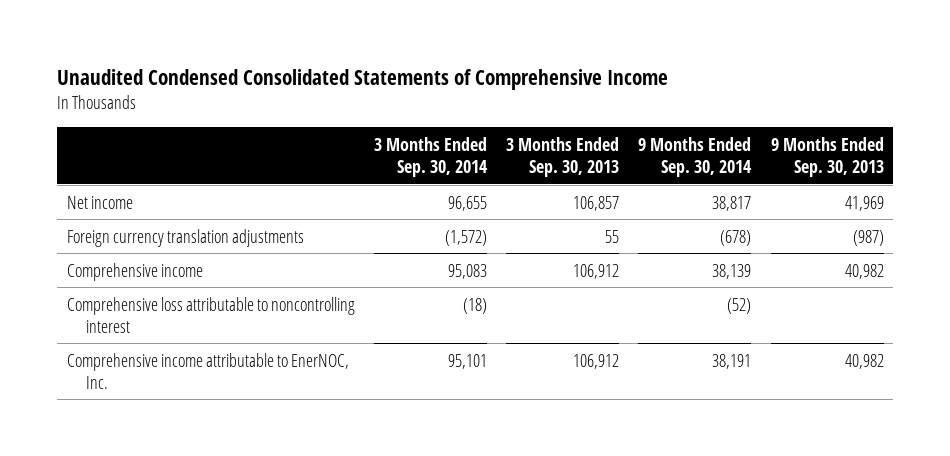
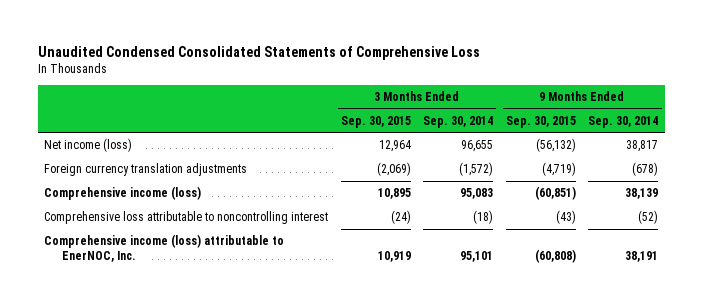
- Unaudited Condensed Consolidated Statements of Comprehensive Income
+ Unaudited Condensed Consolidated Statements of Comprehensive Loss
- | 3 Months Ended Sep. 30, 2014 | 3 Months Ended Sep. 30, 2013 | 9 Months Ended Sep. 30, 2014 | 9 Months Ended Sep. 30, 2013
+ | 3 Months Ended Sep. 30, 2015 | 3 Months Ended Sep. 30, 2014 | 9 Months Ended Sep. 30, 2015 | 9 Months Ended Sep. 30, 2014
- Net income | 96,655 | 106,857 | 38,817 | 41,969
+ Net income (loss) | 12,964 | 96,655 | (56,132) | 38,817
- Comprehensive income | 95,083 | 106,912 | 38,139 | 40,982
+ Comprehensive income (loss) | 10,895 | 95,083 | (60,851) | 38,139
- Comprehensive income attributable to EnerNOC, Inc. | 95,101 | 106,912 | 38,191 | 40,982
+ Comprehensive income (loss) attributable to EnerNOC, Inc. | 10,919 | 95,101 | (60,808) | 38,191

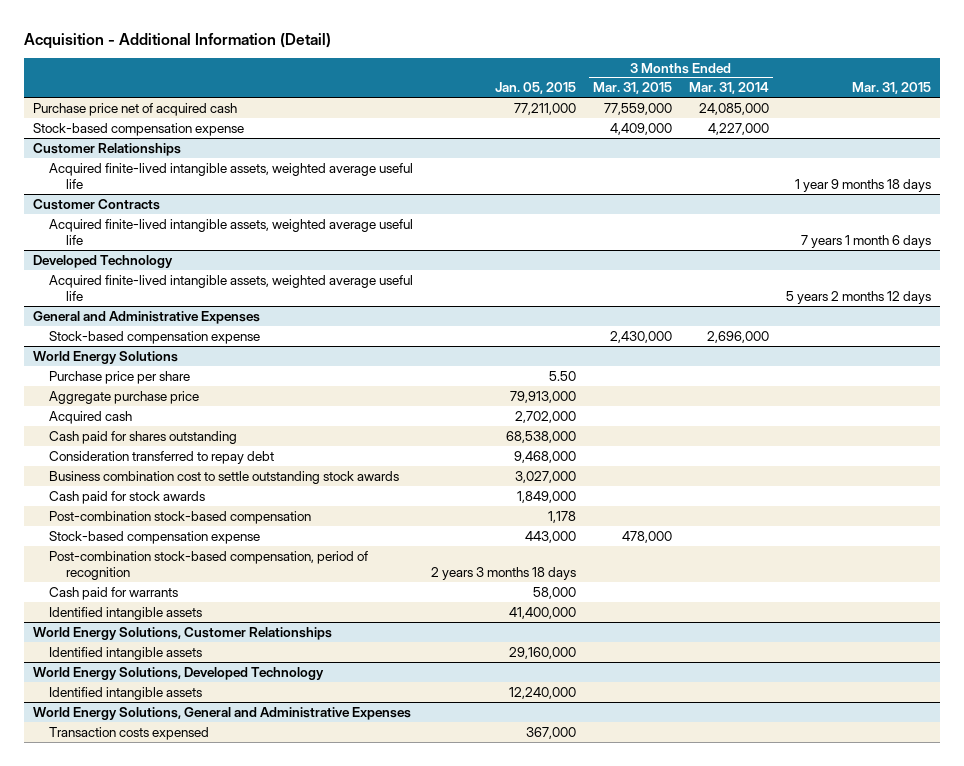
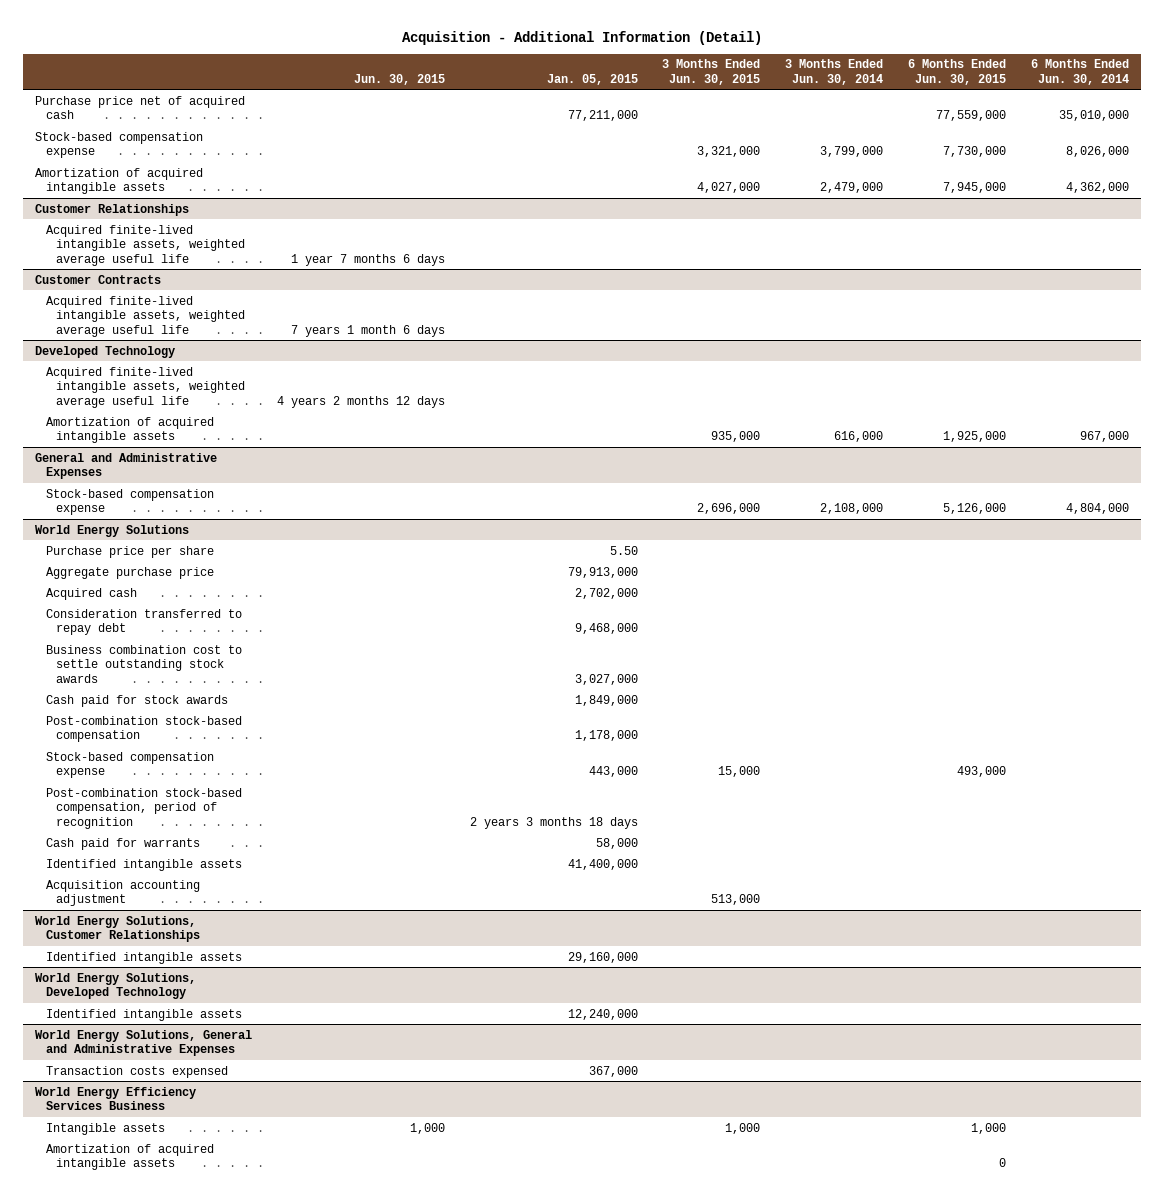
- | Jan. 05, 2015 | 3 Months Ended Mar. 31, 2015 | 3 Months Ended Mar. 31, 2014 | Mar. 31, 2015
+ | Jun. 30, 2015 | Jan. 05, 2015 | 3 Months Ended Jun. 30, 2015 | 3 Months Ended Jun. 30, 2014 | 6 Months Ended Jun. 30, 2015 | 6 Months Ended Jun. 30, 2014
+ Amortization of acquired intangible assets | | | 4,027,000 | 2,479,000 | 7,945,000 | 4,362,000
@ Developed Technology
+ Amortization of acquired intangible assets | | | 935,000 | 616,000 | 1,925,000 | 967,000
@ World Energy Solutions
- Cash paid for shares outstanding | 68,538,000 | | |
- Post-combination stock-based compensation | 1,178 | | |
+ Post-combination stock-based compensation | | 1,178,000 | | | |
+ Acquisition accounting adjustment | | | 513,000 | | |
+ World Energy Efficiency Services Business
+ Intangible assets | 1,000 | | 1,000 | | 1,000 |
+ Amortization of acquired intangible assets | | | | | 0 |

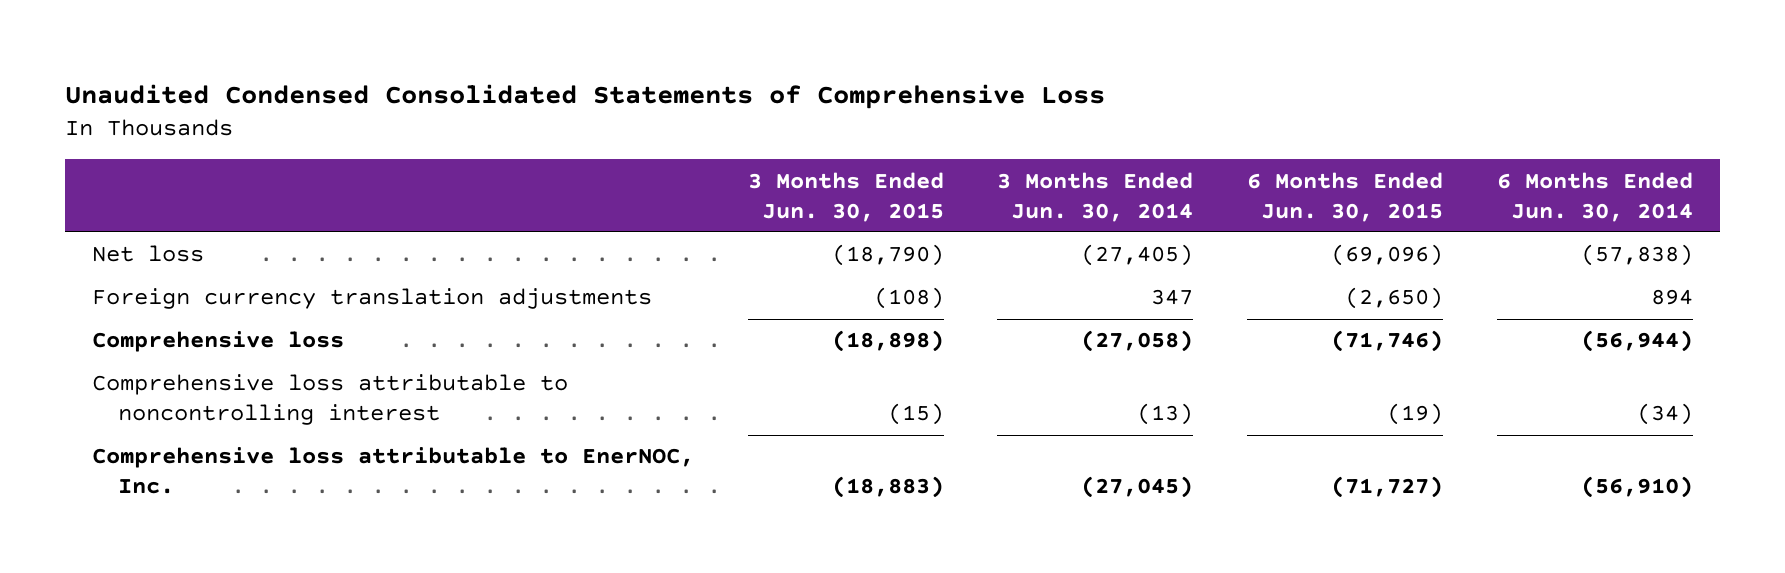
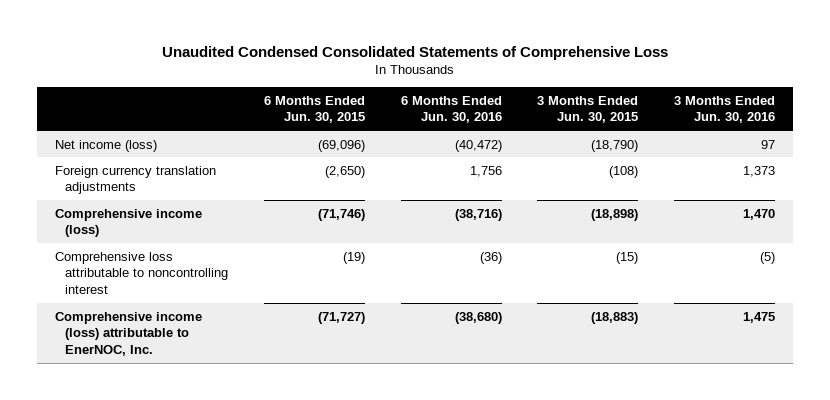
- | 3 Months Ended Jun. 30, 2015 | 3 Months Ended Jun. 30, 2014 | 6 Months Ended Jun. 30, 2015 | 6 Months Ended Jun. 30, 2014
+ | 6 Months Ended Jun. 30, 2015 | 6 Months Ended Jun. 30, 2016 | 3 Months Ended Jun. 30, 2015 | 3 Months Ended Jun. 30, 2016
- Net loss | (18,790) | (27,405) | (69,096) | (57,838)
+ Net income (loss) | (69,096) | (40,472) | (18,790) | 97
- Comprehensive loss | (18,898) | (27,058) | (71,746) | (56,944)
+ Comprehensive income (loss) | (71,746) | (38,716) | (18,898) | 1,470
- Comprehensive loss attributable to EnerNOC, Inc. | (18,883) | (27,045) | (71,727) | (56,910)
+ Comprehensive income (loss) attributable to EnerNOC, Inc. | (71,727) | (38,680) | (18,883) | 1,475

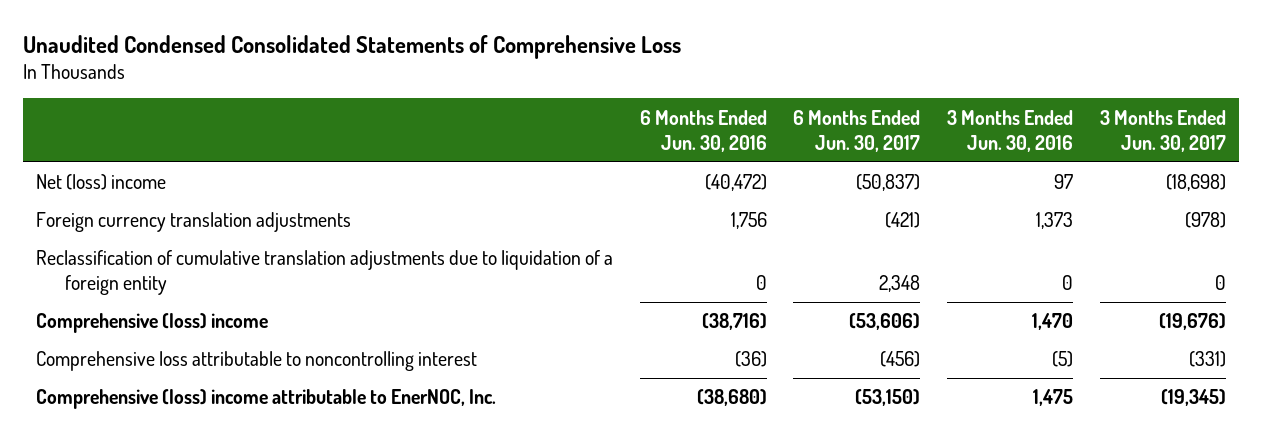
- | 6 Months Ended Jun. 30, 2015 | 6 Months Ended Jun. 30, 2016 | 3 Months Ended Jun. 30, 2015 | 3 Months Ended Jun. 30, 2016
+ | 6 Months Ended Jun. 30, 2016 | 6 Months Ended Jun. 30, 2017 | 3 Months Ended Jun. 30, 2016 | 3 Months Ended Jun. 30, 2017
- Net income (loss) | (69,096) | (40,472) | (18,790) | 97
+ Net (loss) income | (40,472) | (50,837) | 97 | (18,698)
- Comprehensive income (loss) | (71,746) | (38,716) | (18,898) | 1,470
+ Reclassification of cumulative translation adjustments due to liquidation of a foreign entity | 0 | 2,348 | 0 | 0
+ Comprehensive (loss) income | (38,716) | (53,606) | 1,470 | (19,676)
- Comprehensive income (loss) attributable to EnerNOC, Inc. | (71,727) | (38,680) | (18,883) | 1,475
+ Comprehensive (loss) income attributable to EnerNOC, Inc. | (38,680) | (53,150) | 1,475 | (19,345)

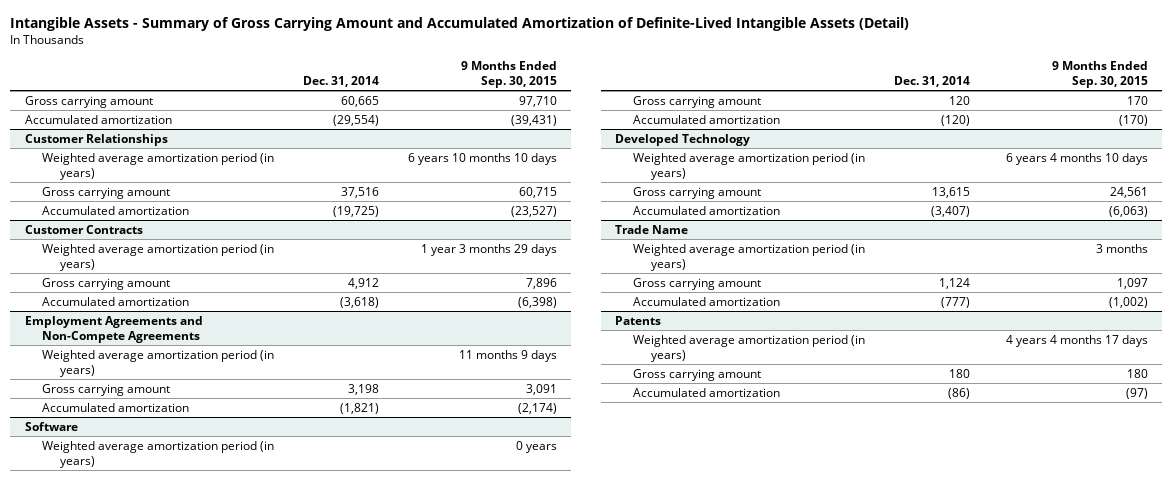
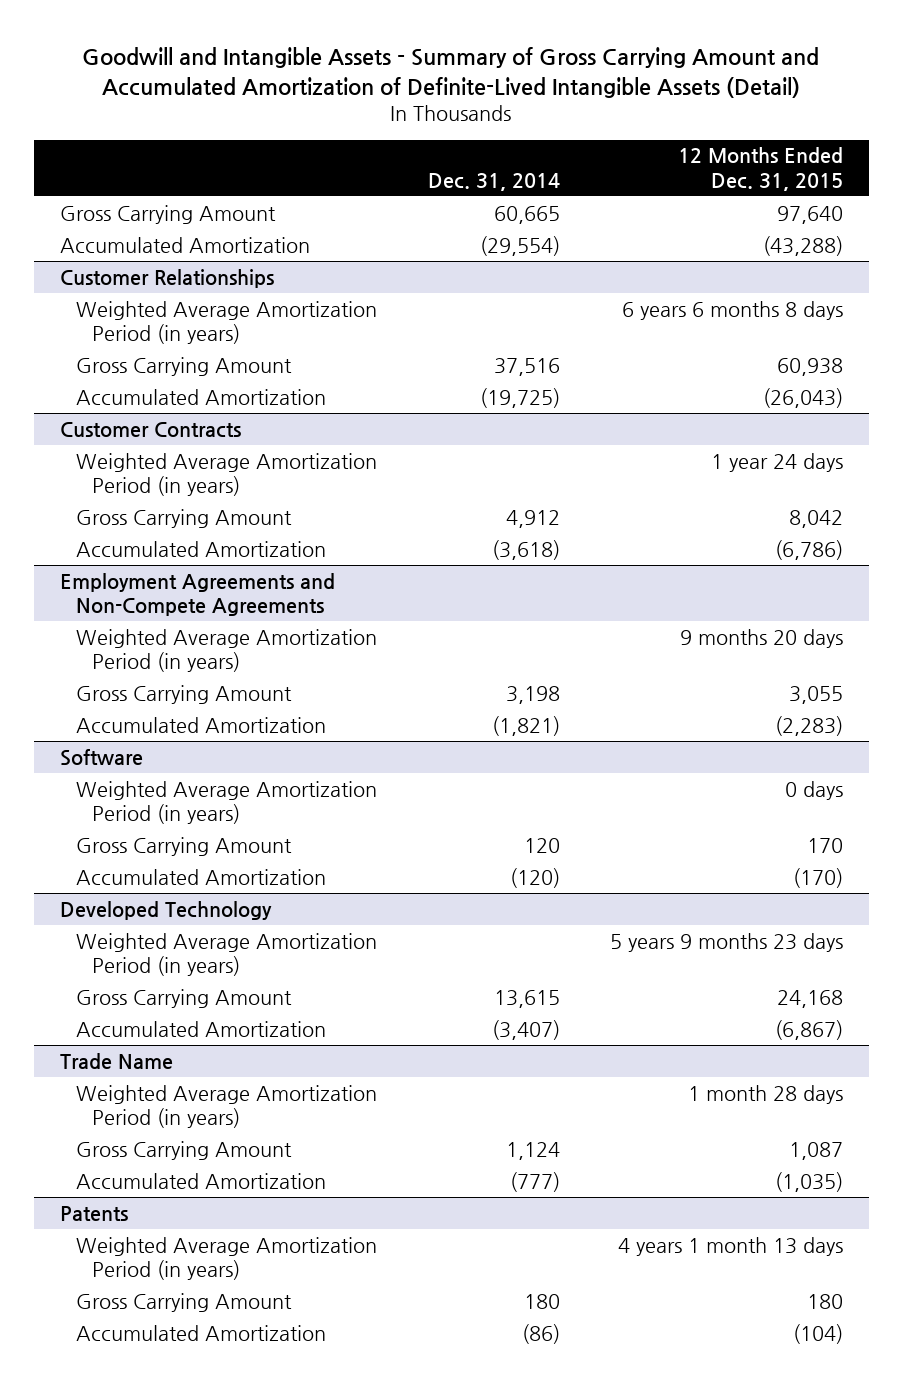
- Intangible Assets - Summary of Gross Carrying Amount and Accumulated Amortization of Definite-Lived Intangible Assets (Detail)
+ Goodwill and Intangible Assets - Summary of Gross Carrying Amount and Accumulated Amortization of Definite-Lived Intangible Assets (Detail)
- | Dec. 31, 2014 | 9 Months Ended Sep. 30, 2015
+ | Dec. 31, 2014 | 12 Months Ended Dec. 31, 2015
- Gross carrying amount | 60,665 | 97,710
- Accumulated amortization | (29,554) | (39,431)
+ Gross Carrying Amount | 60,665 | 97,640
+ Accumulated Amortization | (29,554) | (43,288)
@ Customer Relationships
- Weighted average amortization period (in years) | | 6 years 10 months 10 days
- Gross carrying amount | 37,516 | 60,715
- Accumulated amortization | (19,725) | (23,527)
+ Weighted Average Amortization Period (in years) | | 6 years 6 months 8 days
+ Gross Carrying Amount | 37,516 | 60,938
+ Accumulated Amortization | (19,725) | (26,043)
@ Customer Contracts
- Weighted average amortization period (in years) | | 1 year 3 months 29 days
- Gross carrying amount | 4,912 | 7,896
- Accumulated amortization | (3,618) | (6,398)
+ Weighted Average Amortization Period (in years) | | 1 year 24 days
+ Gross Carrying Amount | 4,912 | 8,042
+ Accumulated Amortization | (3,618) | (6,786)
@ Employment Agreements and Non-Compete Agreements
- Weighted average amortization period (in years) | | 11 months 9 days
- Gross carrying amount | 3,198 | 3,091
- Accumulated amortization | (1,821) | (2,174)
+ Weighted Average Amortization Period (in years) | | 9 months 20 days
+ Gross Carrying Amount | 3,198 | 3,055
+ Accumulated Amortization | (1,821) | (2,283)
@ Software
- Weighted average amortization period (in years) | | 0 years
- Gross carrying amount | 120 | 170
- Accumulated amortization | (120) | (170)
+ Weighted Average Amortization Period (in years) | | 0 days
+ Gross Carrying Amount | 120 | 170
+ Accumulated Amortization | (120) | (170)
@ Developed Technology
- Weighted average amortization period (in years) | | 6 years 4 months 10 days
- Gross carrying amount | 13,615 | 24,561
- Accumulated amortization | (3,407) | (6,063)
+ Weighted Average Amortization Period (in years) | | 5 years 9 months 23 days
+ Gross Carrying Amount | 13,615 | 24,168
+ Accumulated Amortization | (3,407) | (6,867)
@ Trade Name
- Weighted average amortization period (in years) | | 3 months
- Gross carrying amount | 1,124 | 1,097
- Accumulated amortization | (777) | (1,002)
+ Weighted Average Amortization Period (in years) | | 1 month 28 days
+ Gross Carrying Amount | 1,124 | 1,087
+ Accumulated Amortization | (777) | (1,035)
@ Patents
- Weighted average amortization period (in years) | | 4 years 4 months 17 days
- Gross carrying amount | 180 | 180
- Accumulated amortization | (86) | (97)
+ Weighted Average Amortization Period (in years) | | 4 years 1 month 13 days
+ Gross Carrying Amount | 180 | 180
+ Accumulated Amortization | (86) | (104)

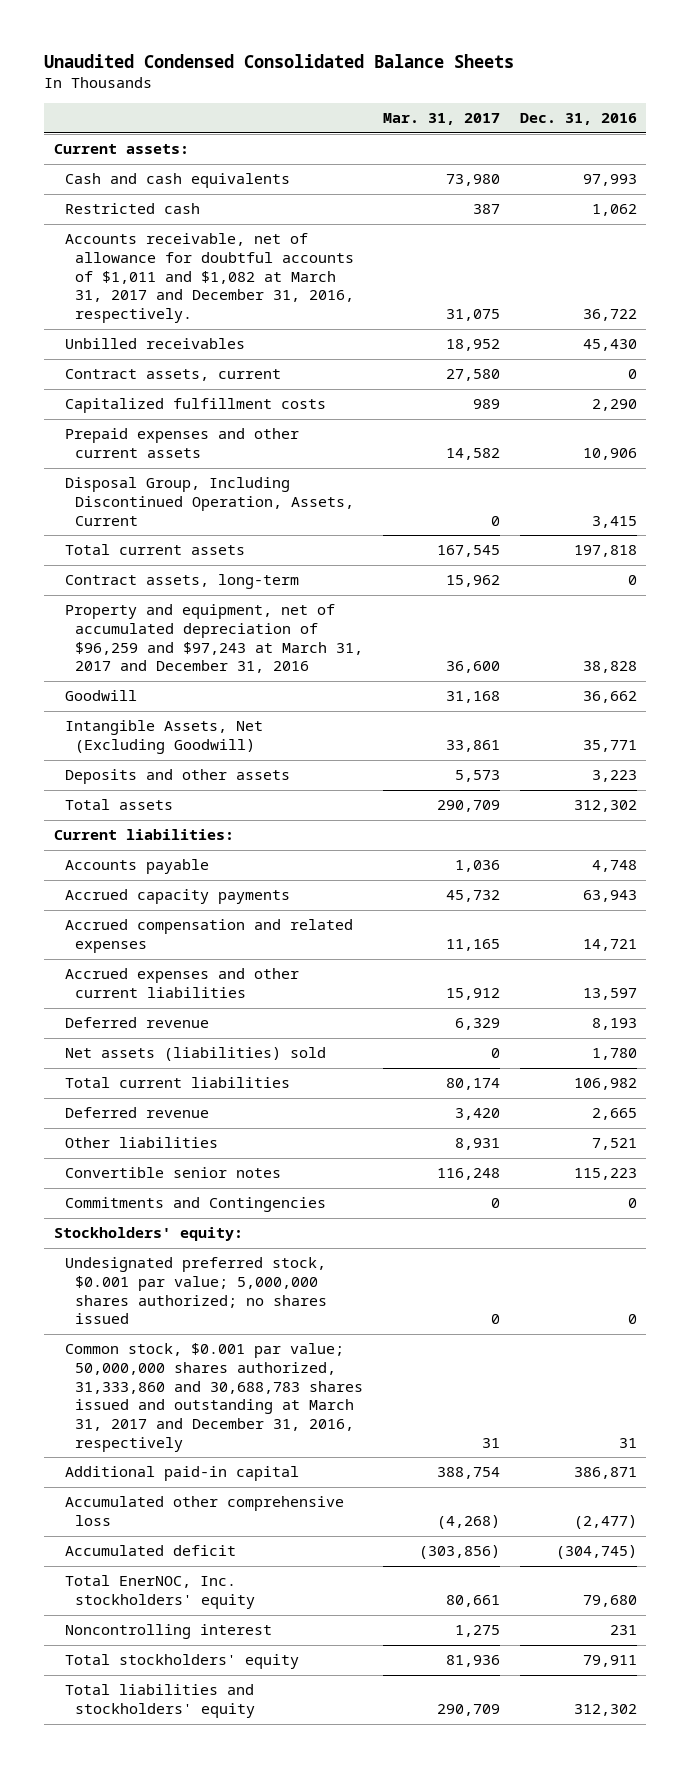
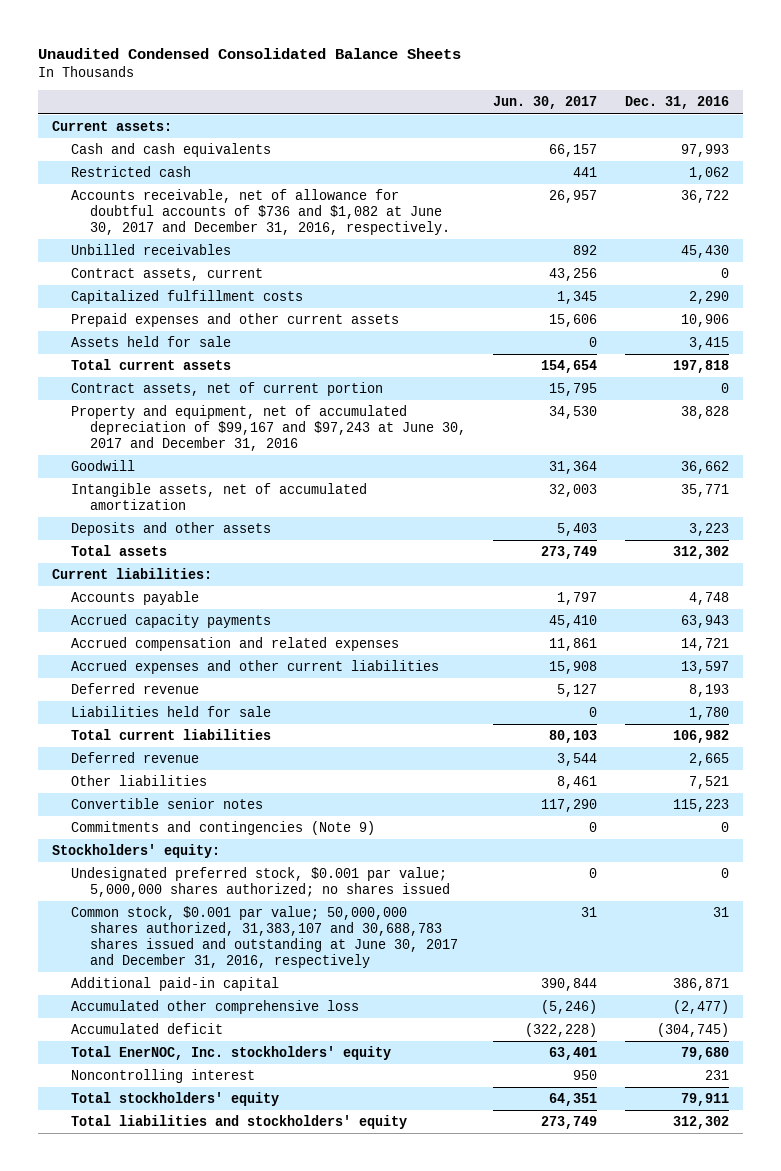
- | Mar. 31, 2017 | Dec. 31, 2016
+ | Jun. 30, 2017 | Dec. 31, 2016
- Accounts receivable, net of allowance for doubtful accounts of $1,011 and $1,082 at March 31, 2017 and December 31, 2016, respectively. | 31,075 | 36,722
+ Accounts receivable, net of allowance for doubtful accounts of $736 and $1,082 at June 30, 2017 and December 31, 2016, respectively. | 26,957 | 36,722
- Disposal Group, Including Discontinued Operation, Assets, Current | 0 | 3,415
+ Assets held for sale | 0 | 3,415
- Contract assets, long-term | 15,962 | 0
- Property and equipment, net of accumulated depreciation of $96,259 and $97,243 at March 31, 2017 and December 31, 2016 | 36,600 | 38,828
+ Contract assets, net of current portion | 15,795 | 0
+ Property and equipment, net of accumulated depreciation of $99,167 and $97,243 at June 30, 2017 and December 31, 2016 | 34,530 | 38,828
- Intangible Assets, Net (Excluding Goodwill) | 33,861 | 35,771
+ Intangible assets, net of accumulated amortization | 32,003 | 35,771
- Net assets (liabilities) sold | 0 | 1,780
+ Liabilities held for sale | 0 | 1,780
- Commitments and Contingencies | 0 | 0
+ Commitments and contingencies (Note 9) | 0 | 0
- Common stock, $0.001 par value; 50,000,000 shares authorized, 31,333,860 and 30,688,783 shares issued and outstanding at March 31, 2017 and December 31, 2016, respectively | 31 | 31
+ Common stock, $0.001 par value; 50,000,000 shares authorized, 31,383,107 and 30,688,783 shares issued and outstanding at June 30, 2017 and December 31, 2016, respectively | 31 | 31

